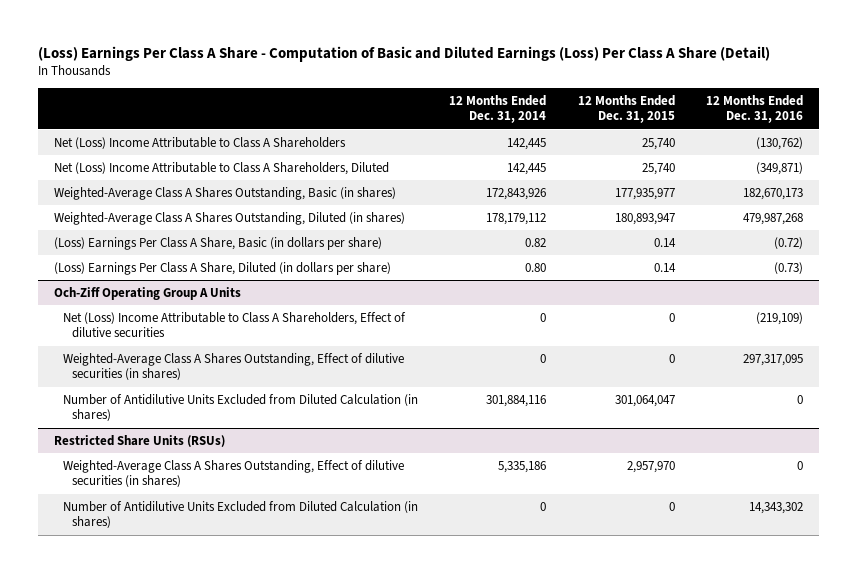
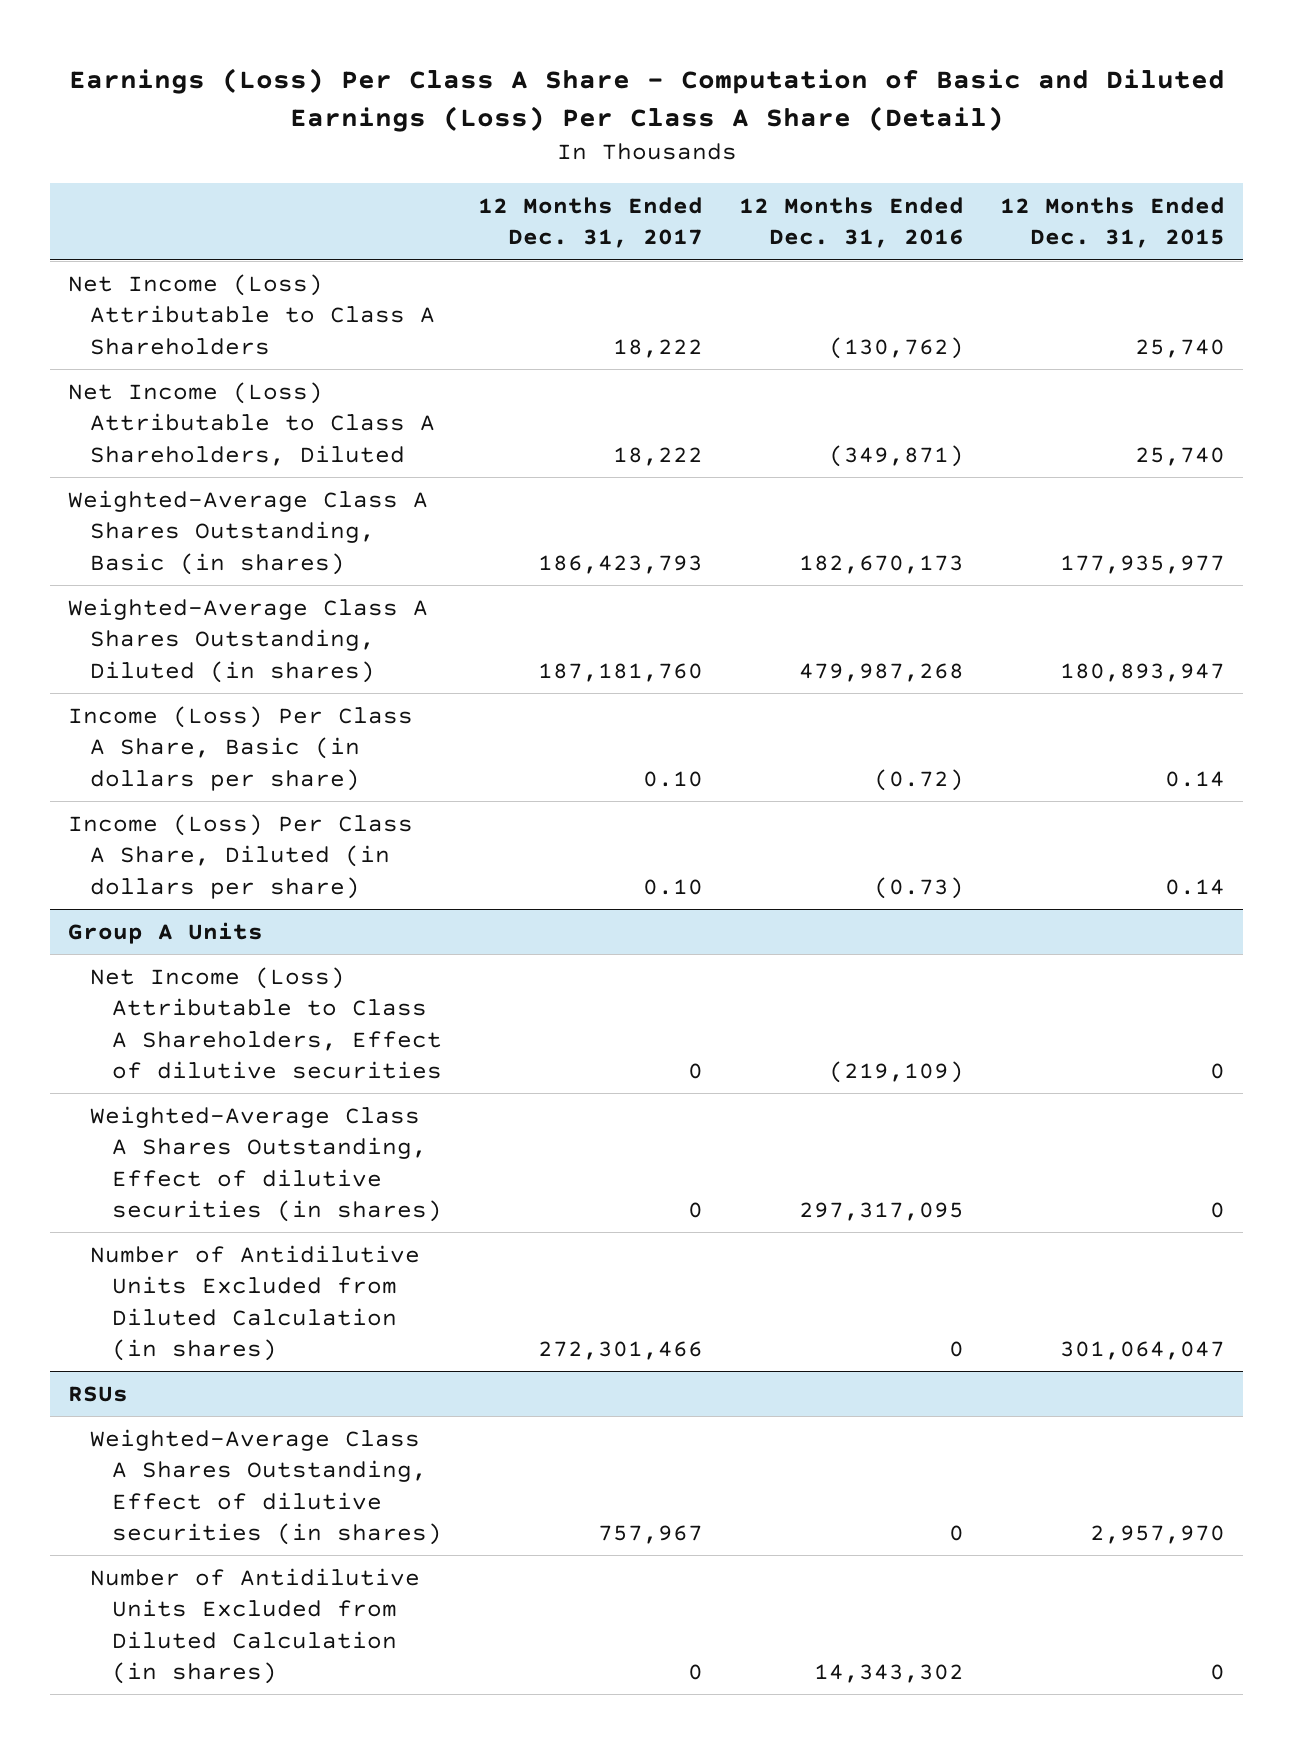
- (Loss) Earnings Per Class A Share - Computation of Basic and Diluted Earnings (Loss) Per Class A Share (Detail)
+ Earnings (Loss) Per Class A Share - Computation of Basic and Diluted Earnings (Loss) Per Class A Share (Detail)
- | 12 Months Ended Dec. 31, 2014 | 12 Months Ended Dec. 31, 2015 | 12 Months Ended Dec. 31, 2016
+ | 12 Months Ended Dec. 31, 2017 | 12 Months Ended Dec. 31, 2016 | 12 Months Ended Dec. 31, 2015
- Net (Loss) Income Attributable to Class A Shareholders | 142,445 | 25,740 | (130,762)
- Net (Loss) Income Attributable to Class A Shareholders, Diluted | 142,445 | 25,740 | (349,871)
+ Net Income (Loss) Attributable to Class A Shareholders | 18,222 | (130,762) | 25,740
+ Net Income (Loss) Attributable to Class A Shareholders, Diluted | 18,222 | (349,871) | 25,740
- (Loss) Earnings Per Class A Share, Basic (in dollars per share) | 0.82 | 0.14 | (0.72)
- (Loss) Earnings Per Class A Share, Diluted (in dollars per share) | 0.80 | 0.14 | (0.73)
- Och-Ziff Operating Group A Units
- Net (Loss) Income Attributable to Class A Shareholders, Effect of dilutive securities | 0 | 0 | (219,109)
+ Income (Loss) Per Class A Share, Basic (in dollars per share) | 0.10 | (0.72) | 0.14
+ Income (Loss) Per Class A Share, Diluted (in dollars per share) | 0.10 | (0.73) | 0.14
+ Group A Units
+ Net Income (Loss) Attributable to Class A Shareholders, Effect of dilutive securities | 0 | (219,109) | 0
- Restricted Share Units (RSUs)
+ RSUs

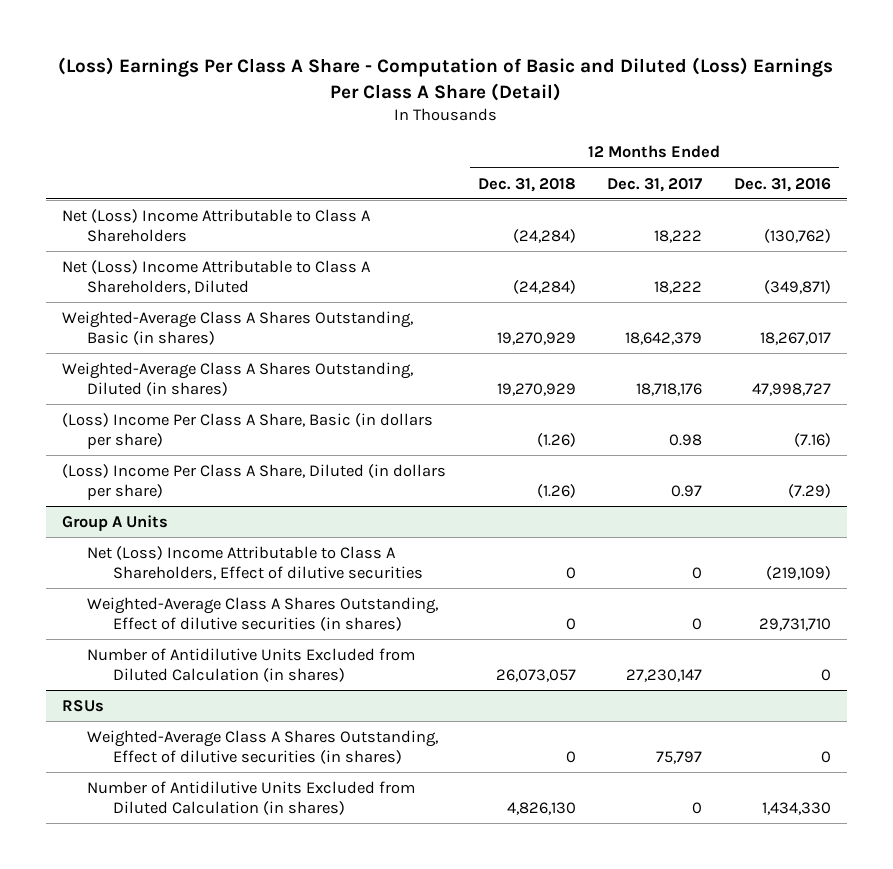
- Earnings (Loss) Per Class A Share - Computation of Basic and Diluted Earnings (Loss) Per Class A Share (Detail)
+ (Loss) Earnings Per Class A Share - Computation of Basic and Diluted (Loss) Earnings Per Class A Share (Detail)
- | 12 Months Ended Dec. 31, 2017 | 12 Months Ended Dec. 31, 2016 | 12 Months Ended Dec. 31, 2015
+ | 12 Months Ended Dec. 31, 2018 | 12 Months Ended Dec. 31, 2017 | 12 Months Ended Dec. 31, 2016
- Net Income (Loss) Attributable to Class A Shareholders | 18,222 | (130,762) | 25,740
- Net Income (Loss) Attributable to Class A Shareholders, Diluted | 18,222 | (349,871) | 25,740
- Weighted-Average Class A Shares Outstanding, Basic (in shares) | 186,423,793 | 182,670,173 | 177,935,977
- Weighted-Average Class A Shares Outstanding, Diluted (in shares) | 187,181,760 | 479,987,268 | 180,893,947
- Income (Loss) Per Class A Share, Basic (in dollars per share) | 0.10 | (0.72) | 0.14
- Income (Loss) Per Class A Share, Diluted (in dollars per share) | 0.10 | (0.73) | 0.14
+ Net (Loss) Income Attributable to Class A Shareholders | (24,284) | 18,222 | (130,762)
+ Net (Loss) Income Attributable to Class A Shareholders, Diluted | (24,284) | 18,222 | (349,871)
+ Weighted-Average Class A Shares Outstanding, Basic (in shares) | 19,270,929 | 18,642,379 | 18,267,017
+ Weighted-Average Class A Shares Outstanding, Diluted (in shares) | 19,270,929 | 18,718,176 | 47,998,727
+ (Loss) Income Per Class A Share, Basic (in dollars per share) | (1.26) | 0.98 | (7.16)
+ (Loss) Income Per Class A Share, Diluted (in dollars per share) | (1.26) | 0.97 | (7.29)
@ Group A Units
- Net Income (Loss) Attributable to Class A Shareholders, Effect of dilutive securities | 0 | (219,109) | 0
- Weighted-Average Class A Shares Outstanding, Effect of dilutive securities (in shares) | 0 | 297,317,095 | 0
- Number of Antidilutive Units Excluded from Diluted Calculation (in shares) | 272,301,466 | 0 | 301,064,047
+ Net (Loss) Income Attributable to Class A Shareholders, Effect of dilutive securities | 0 | 0 | (219,109)
+ Weighted-Average Class A Shares Outstanding, Effect of dilutive securities (in shares) | 0 | 0 | 29,731,710
+ Number of Antidilutive Units Excluded from Diluted Calculation (in shares) | 26,073,057 | 27,230,147 | 0
@ RSUs
- Weighted-Average Class A Shares Outstanding, Effect of dilutive securities (in shares) | 757,967 | 0 | 2,957,970
- Number of Antidilutive Units Excluded from Diluted Calculation (in shares) | 0 | 14,343,302 | 0
+ Weighted-Average Class A Shares Outstanding, Effect of dilutive securities (in shares) | 0 | 75,797 | 0
+ Number of Antidilutive Units Excluded from Diluted Calculation (in shares) | 4,826,130 | 0 | 1,434,330

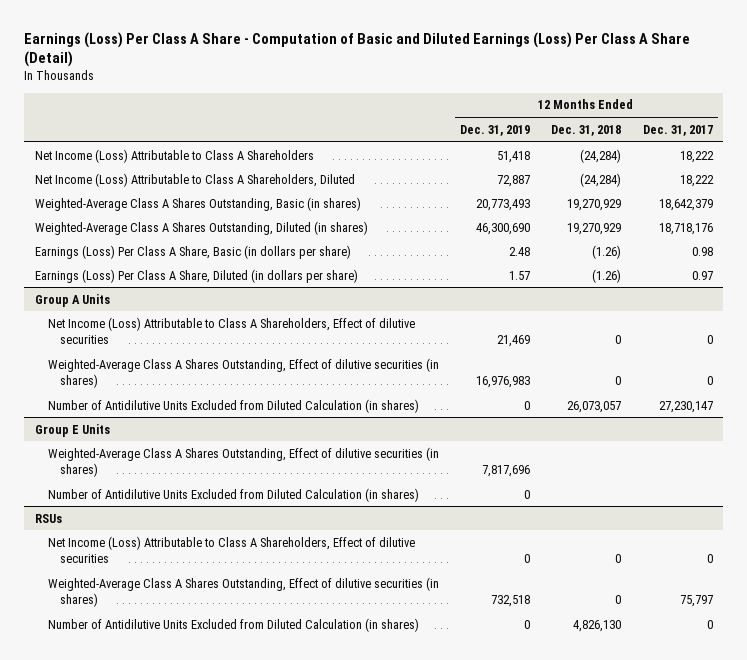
- (Loss) Earnings Per Class A Share - Computation of Basic and Diluted (Loss) Earnings Per Class A Share (Detail)
+ Earnings (Loss) Per Class A Share - Computation of Basic and Diluted Earnings (Loss) Per Class A Share (Detail)
- | 12 Months Ended Dec. 31, 2018 | 12 Months Ended Dec. 31, 2017 | 12 Months Ended Dec. 31, 2016
+ | 12 Months Ended Dec. 31, 2019 | 12 Months Ended Dec. 31, 2018 | 12 Months Ended Dec. 31, 2017
- Net (Loss) Income Attributable to Class A Shareholders | (24,284) | 18,222 | (130,762)
- Net (Loss) Income Attributable to Class A Shareholders, Diluted | (24,284) | 18,222 | (349,871)
+ Net Income (Loss) Attributable to Class A Shareholders | 51,418 | (24,284) | 18,222
+ Net Income (Loss) Attributable to Class A Shareholders, Diluted | 72,887 | (24,284) | 18,222
- (Loss) Income Per Class A Share, Basic (in dollars per share) | (1.26) | 0.98 | (7.16)
- (Loss) Income Per Class A Share, Diluted (in dollars per share) | (1.26) | 0.97 | (7.29)
+ Earnings (Loss) Per Class A Share, Basic (in dollars per share) | 2.48 | (1.26) | 0.98
+ Earnings (Loss) Per Class A Share, Diluted (in dollars per share) | 1.57 | (1.26) | 0.97
@ Group A Units
- Net (Loss) Income Attributable to Class A Shareholders, Effect of dilutive securities | 0 | 0 | (219,109)
+ Net Income (Loss) Attributable to Class A Shareholders, Effect of dilutive securities | 21,469 | 0 | 0
+ Group E Units
+ Weighted-Average Class A Shares Outstanding, Effect of dilutive securities (in shares) | 7,817,696 | |
+ Number of Antidilutive Units Excluded from Diluted Calculation (in shares) | 0 | |
@ RSUs
+ Net Income (Loss) Attributable to Class A Shareholders, Effect of dilutive securities | 0 | 0 | 0

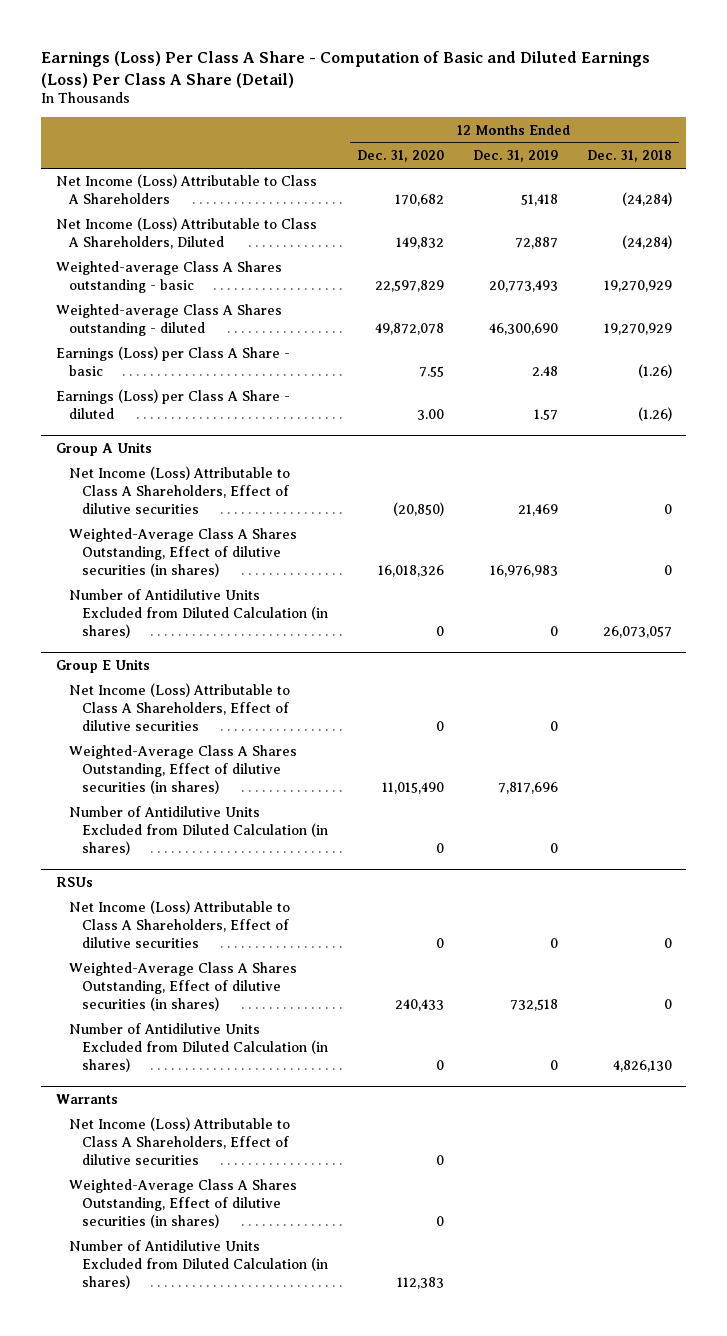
- | 12 Months Ended Dec. 31, 2019 | 12 Months Ended Dec. 31, 2018 | 12 Months Ended Dec. 31, 2017
+ | 12 Months Ended Dec. 31, 2020 | 12 Months Ended Dec. 31, 2019 | 12 Months Ended Dec. 31, 2018
- Weighted-Average Class A Shares Outstanding, Basic (in shares) | 20,773,493 | 19,270,929 | 18,642,379
- Weighted-Average Class A Shares Outstanding, Diluted (in shares) | 46,300,690 | 19,270,929 | 18,718,176
- Earnings (Loss) Per Class A Share, Basic (in dollars per share) | 2.48 | (1.26) | 0.98
- Earnings (Loss) Per Class A Share, Diluted (in dollars per share) | 1.57 | (1.26) | 0.97
+ Weighted-average Class A Shares outstanding - basic | 22,597,829 | 20,773,493 | 19,270,929
+ Weighted-average Class A Shares outstanding - diluted | 49,872,078 | 46,300,690 | 19,270,929
+ Earnings (Loss) per Class A Share - basic | 7.55 | 2.48 | (1.26)
+ Earnings (Loss) per Class A Share - diluted | 3.00 | 1.57 | (1.26)
@ Group E Units
+ Net Income (Loss) Attributable to Class A Shareholders, Effect of dilutive securities | 0 | 0 |
+ Warrants
+ Net Income (Loss) Attributable to Class A Shareholders, Effect of dilutive securities | 0 | |
+ Weighted-Average Class A Shares Outstanding, Effect of dilutive securities (in shares) | 0 | |
+ Number of Antidilutive Units Excluded from Diluted Calculation (in shares) | 112,383 | |

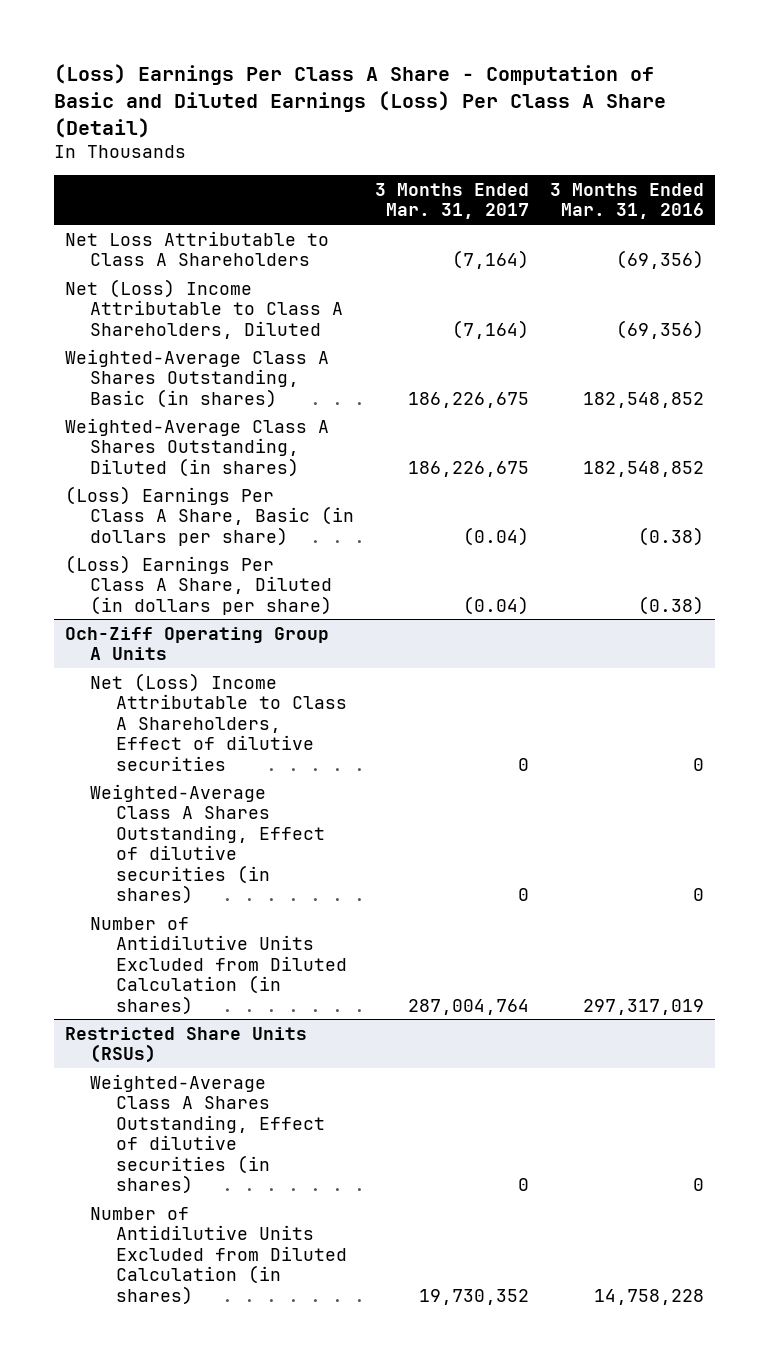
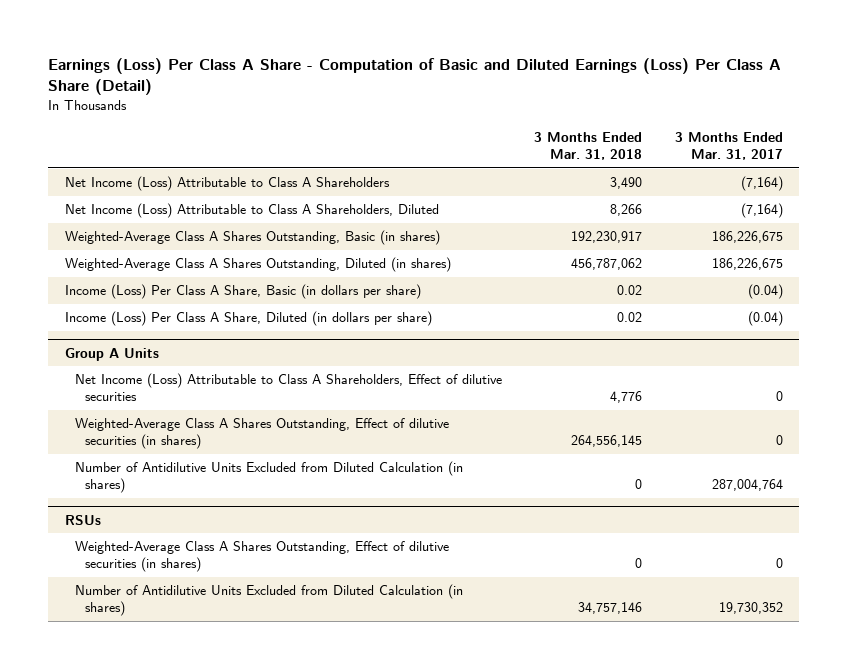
- (Loss) Earnings Per Class A Share - Computation of Basic and Diluted Earnings (Loss) Per Class A Share (Detail)
+ Earnings (Loss) Per Class A Share - Computation of Basic and Diluted Earnings (Loss) Per Class A Share (Detail)
- | 3 Months Ended Mar. 31, 2017 | 3 Months Ended Mar. 31, 2016
+ | 3 Months Ended Mar. 31, 2018 | 3 Months Ended Mar. 31, 2017
- Net Loss Attributable to Class A Shareholders | (7,164) | (69,356)
- Net (Loss) Income Attributable to Class A Shareholders, Diluted | (7,164) | (69,356)
+ Net Income (Loss) Attributable to Class A Shareholders | 3,490 | (7,164)
+ Net Income (Loss) Attributable to Class A Shareholders, Diluted | 8,266 | (7,164)
- (Loss) Earnings Per Class A Share, Basic (in dollars per share) | (0.04) | (0.38)
- (Loss) Earnings Per Class A Share, Diluted (in dollars per share) | (0.04) | (0.38)
- Och-Ziff Operating Group A Units
- Net (Loss) Income Attributable to Class A Shareholders, Effect of dilutive securities | 0 | 0
+ Income (Loss) Per Class A Share, Basic (in dollars per share) | 0.02 | (0.04)
+ Income (Loss) Per Class A Share, Diluted (in dollars per share) | 0.02 | (0.04)
+ Group A Units
+ Net Income (Loss) Attributable to Class A Shareholders, Effect of dilutive securities | 4,776 | 0
- Restricted Share Units (RSUs)
+ RSUs

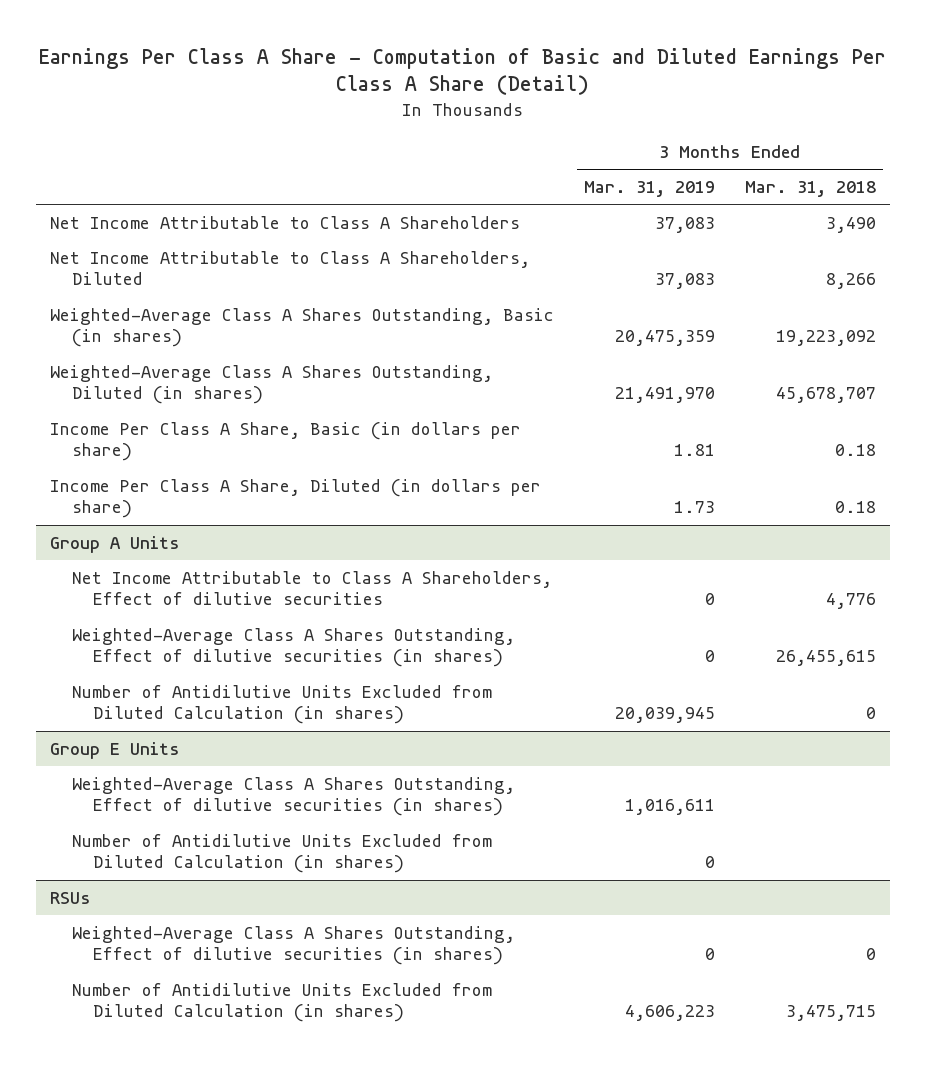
- Earnings (Loss) Per Class A Share - Computation of Basic and Diluted Earnings (Loss) Per Class A Share (Detail)
+ Earnings Per Class A Share - Computation of Basic and Diluted Earnings Per Class A Share (Detail)
- | 3 Months Ended Mar. 31, 2018 | 3 Months Ended Mar. 31, 2017
+ | 3 Months Ended Mar. 31, 2019 | 3 Months Ended Mar. 31, 2018
- Net Income (Loss) Attributable to Class A Shareholders | 3,490 | (7,164)
- Net Income (Loss) Attributable to Class A Shareholders, Diluted | 8,266 | (7,164)
- Weighted-Average Class A Shares Outstanding, Basic (in shares) | 192,230,917 | 186,226,675
- Weighted-Average Class A Shares Outstanding, Diluted (in shares) | 456,787,062 | 186,226,675
- Income (Loss) Per Class A Share, Basic (in dollars per share) | 0.02 | (0.04)
- Income (Loss) Per Class A Share, Diluted (in dollars per share) | 0.02 | (0.04)
+ Net Income Attributable to Class A Shareholders | 37,083 | 3,490
+ Net Income Attributable to Class A Shareholders, Diluted | 37,083 | 8,266
+ Weighted-Average Class A Shares Outstanding, Basic (in shares) | 20,475,359 | 19,223,092
+ Weighted-Average Class A Shares Outstanding, Diluted (in shares) | 21,491,970 | 45,678,707
+ Income Per Class A Share, Basic (in dollars per share) | 1.81 | 0.18
+ Income Per Class A Share, Diluted (in dollars per share) | 1.73 | 0.18
@ Group A Units
- Net Income (Loss) Attributable to Class A Shareholders, Effect of dilutive securities | 4,776 | 0
- Weighted-Average Class A Shares Outstanding, Effect of dilutive securities (in shares) | 264,556,145 | 0
+ Net Income Attributable to Class A Shareholders, Effect of dilutive securities | 0 | 4,776
+ Weighted-Average Class A Shares Outstanding, Effect of dilutive securities (in shares) | 0 | 26,455,615
+ Group E Units
+ Weighted-Average Class A Shares Outstanding, Effect of dilutive securities (in shares) | 1,016,611 |
+ Number of Antidilutive Units Excluded from Diluted Calculation (in shares) | 0 |
@ RSUs
- Number of Antidilutive Units Excluded from Diluted Calculation (in shares) | 34,757,146 | 19,730,352
+ Number of Antidilutive Units Excluded from Diluted Calculation (in shares) | 4,606,223 | 3,475,715

